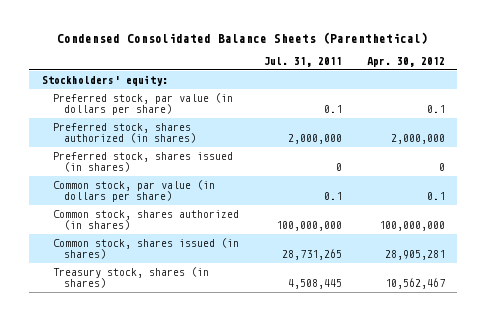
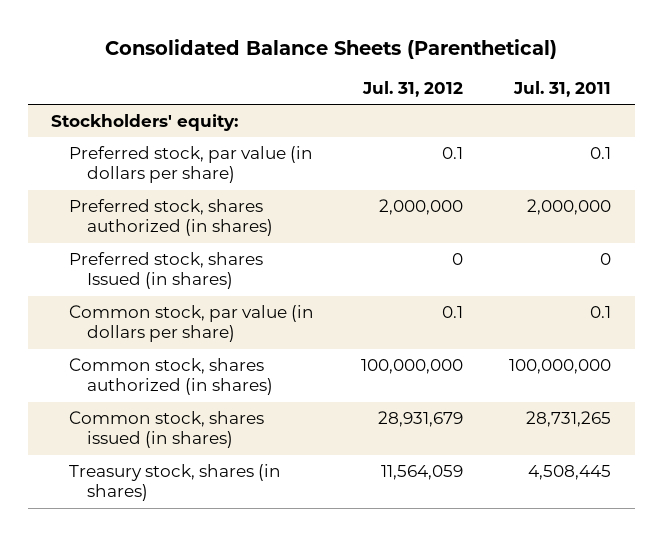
- Condensed Consolidated Balance Sheets (Parenthetical)
+ Consolidated Balance Sheets (Parenthetical)
- | Jul. 31, 2011 | Apr. 30, 2012
+ | Jul. 31, 2012 | Jul. 31, 2011
- Preferred stock, shares issued (in shares) | 0 | 0
+ Preferred stock, shares Issued (in shares) | 0 | 0

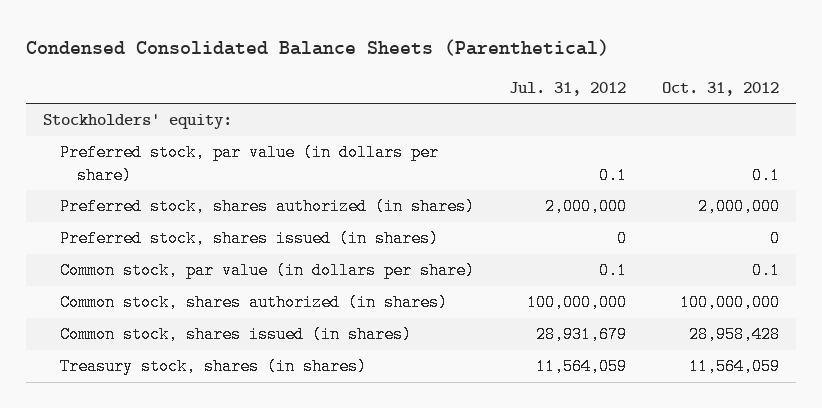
- Consolidated Balance Sheets (Parenthetical)
+ Condensed Consolidated Balance Sheets (Parenthetical)
- | Jul. 31, 2012 | Jul. 31, 2011
+ | Jul. 31, 2012 | Oct. 31, 2012
- Preferred stock, shares Issued (in shares) | 0 | 0
+ Preferred stock, shares issued (in shares) | 0 | 0

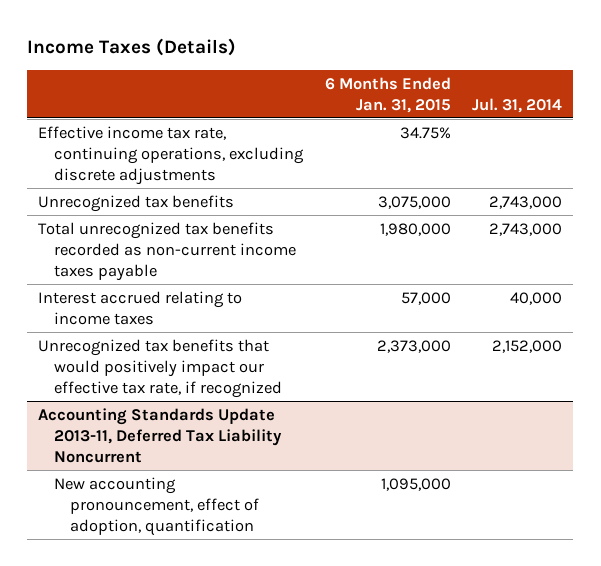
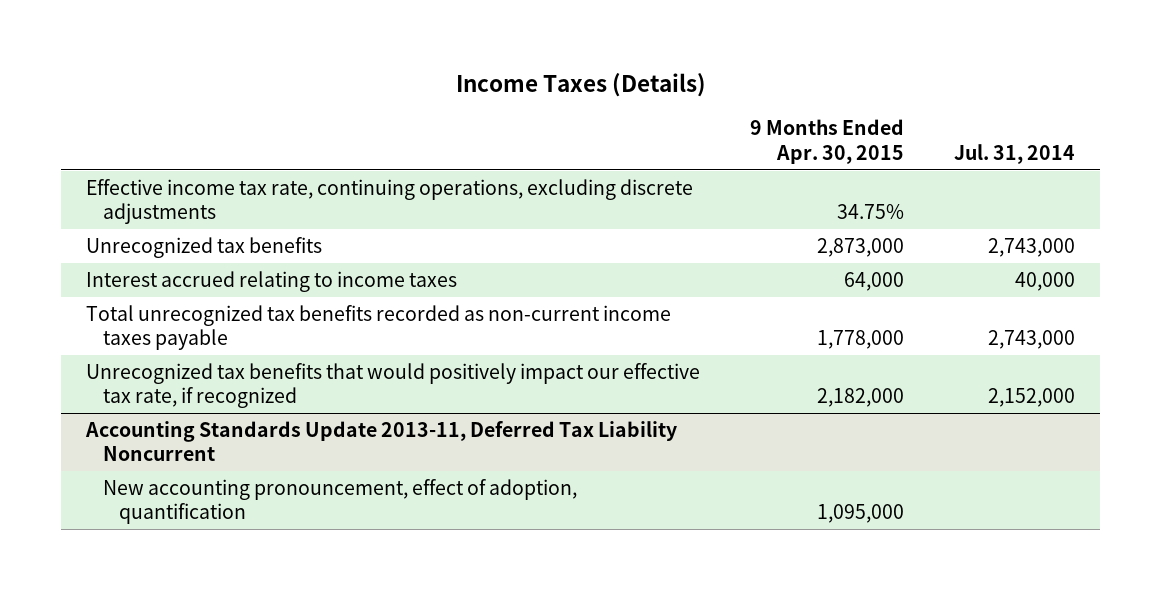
- | 6 Months Ended Jan. 31, 2015 | Jul. 31, 2014
+ | 9 Months Ended Apr. 30, 2015 | Jul. 31, 2014
moved down: Total unrecognized tax benefits recorded as non-current income taxes payable | 1,778,000 | 2,743,000

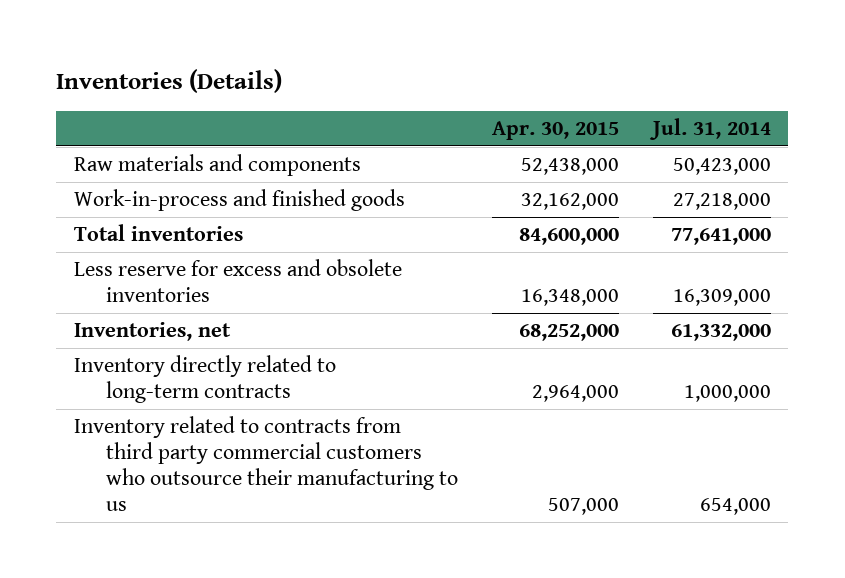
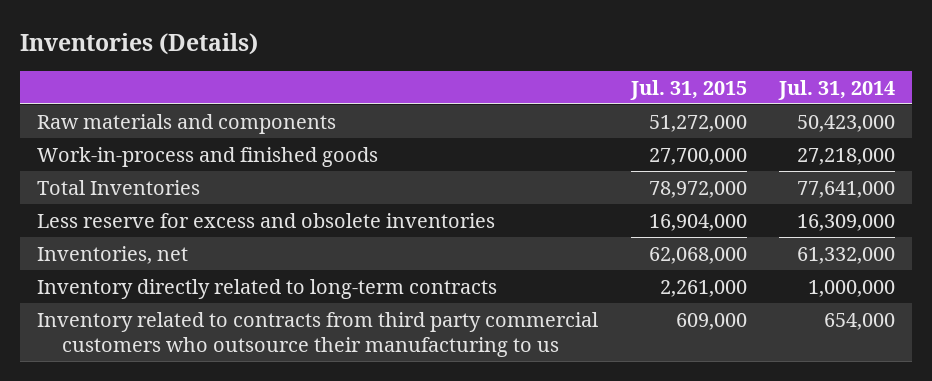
- | Apr. 30, 2015 | Jul. 31, 2014
+ | Jul. 31, 2015 | Jul. 31, 2014
- Total inventories | 84,600,000 | 77,641,000
+ Total Inventories | 78,972,000 | 77,641,000

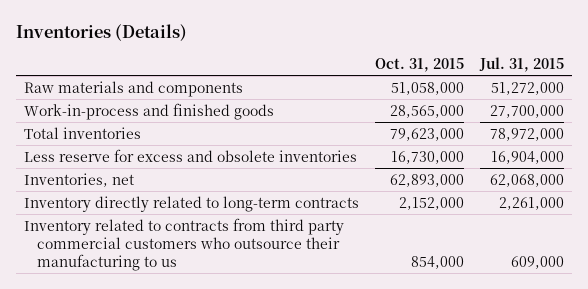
- | Jul. 31, 2015 | Jul. 31, 2014
+ | Oct. 31, 2015 | Jul. 31, 2015
- Total Inventories | 78,972,000 | 77,641,000
+ Total inventories | 79,623,000 | 78,972,000

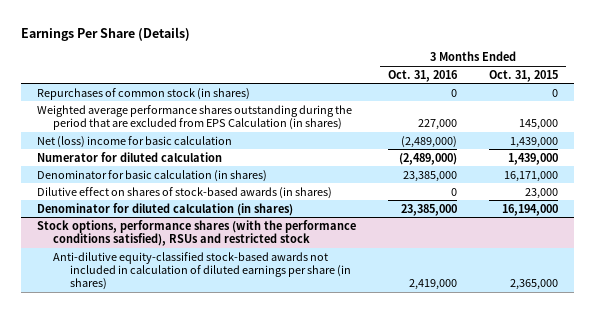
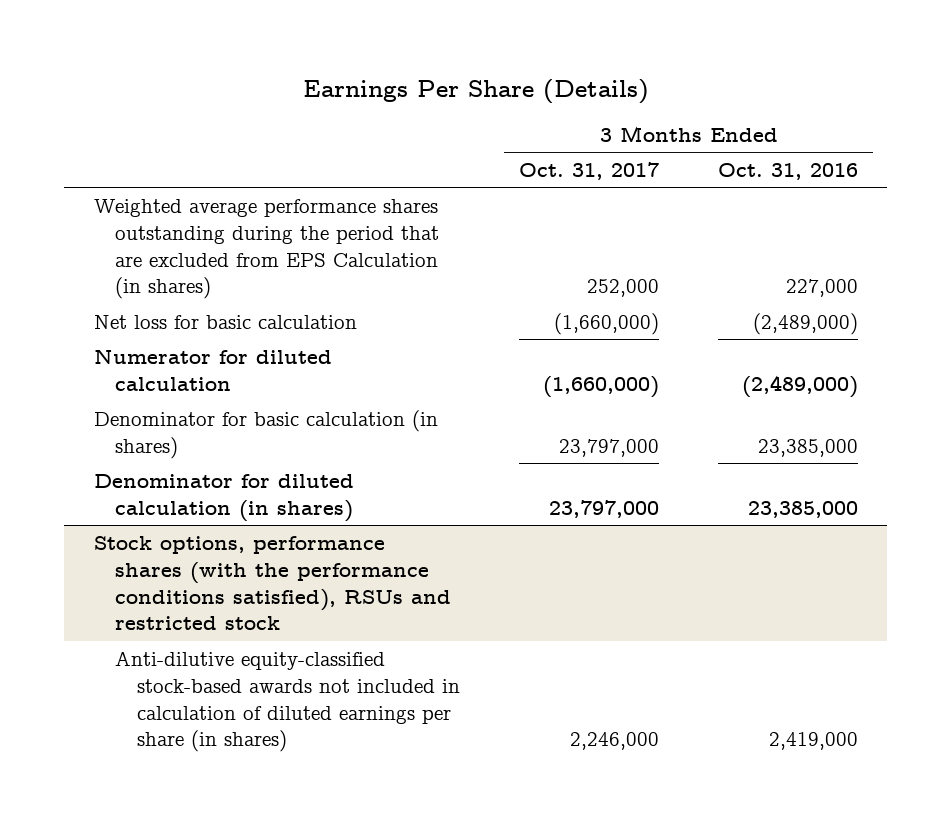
- | 3 Months Ended Oct. 31, 2016 | 3 Months Ended Oct. 31, 2015
+ | 3 Months Ended Oct. 31, 2017 | 3 Months Ended Oct. 31, 2016
- Repurchases of common stock (in shares) | 0 | 0
- Net (loss) income for basic calculation | (2,489,000) | 1,439,000
+ Net loss for basic calculation | (1,660,000) | (2,489,000)
- Dilutive effect on shares of stock-based awards (in shares) | 0 | 23,000

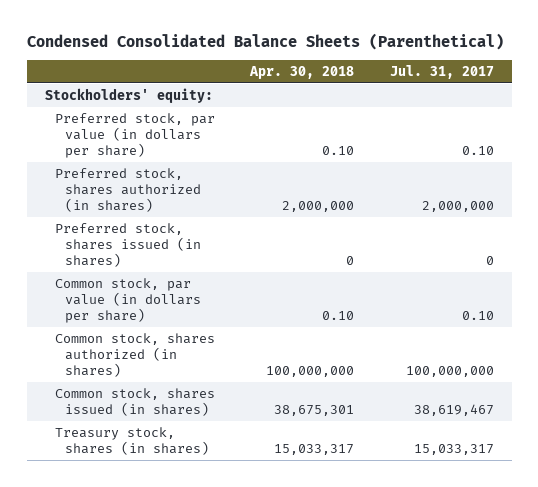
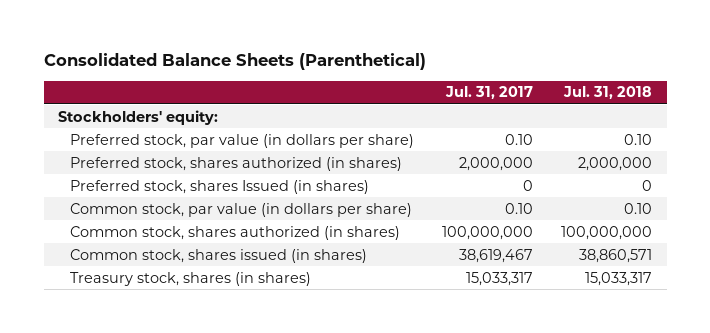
- Condensed Consolidated Balance Sheets (Parenthetical)
+ Consolidated Balance Sheets (Parenthetical)
- | Apr. 30, 2018 | Jul. 31, 2017
+ | Jul. 31, 2017 | Jul. 31, 2018
- Preferred stock, shares issued (in shares) | 0 | 0
+ Preferred stock, shares Issued (in shares) | 0 | 0

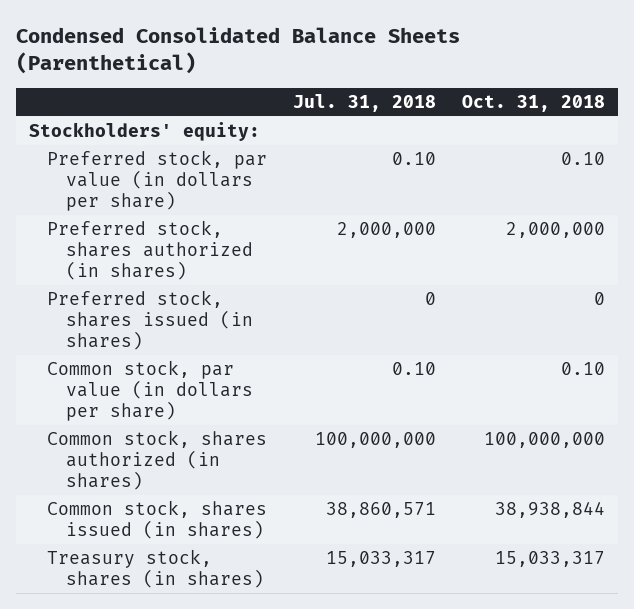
- Consolidated Balance Sheets (Parenthetical)
+ Condensed Consolidated Balance Sheets (Parenthetical)
- | Jul. 31, 2017 | Jul. 31, 2018
+ | Jul. 31, 2018 | Oct. 31, 2018
- Preferred stock, shares Issued (in shares) | 0 | 0
+ Preferred stock, shares issued (in shares) | 0 | 0

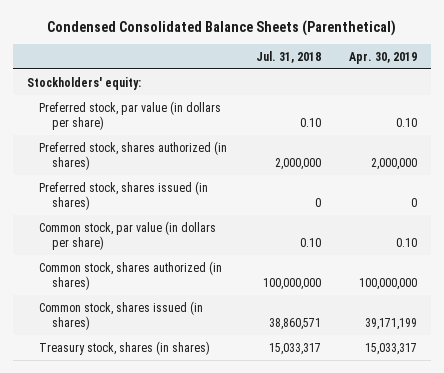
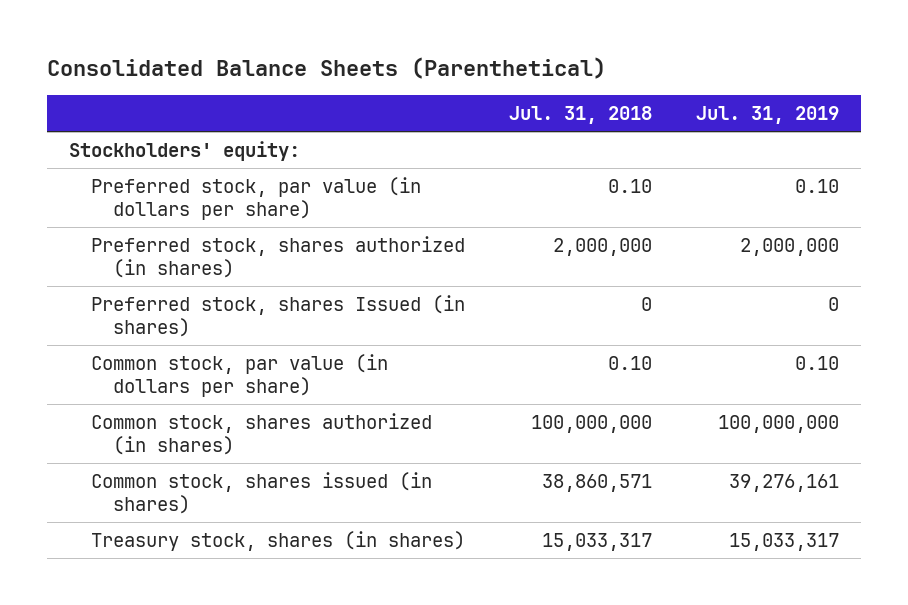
- Condensed Consolidated Balance Sheets (Parenthetical)
+ Consolidated Balance Sheets (Parenthetical)
- | Jul. 31, 2018 | Apr. 30, 2019
+ | Jul. 31, 2018 | Jul. 31, 2019
- Preferred stock, shares issued (in shares) | 0 | 0
+ Preferred stock, shares Issued (in shares) | 0 | 0

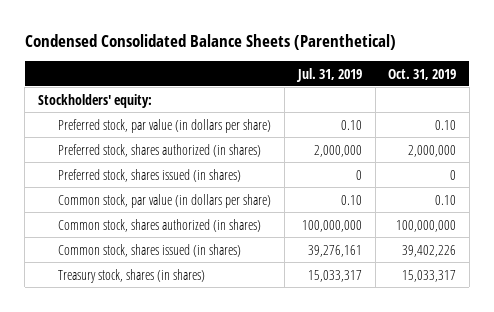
- Consolidated Balance Sheets (Parenthetical)
+ Condensed Consolidated Balance Sheets (Parenthetical)
- | Jul. 31, 2018 | Jul. 31, 2019
+ | Jul. 31, 2019 | Oct. 31, 2019
- Preferred stock, shares Issued (in shares) | 0 | 0
+ Preferred stock, shares issued (in shares) | 0 | 0

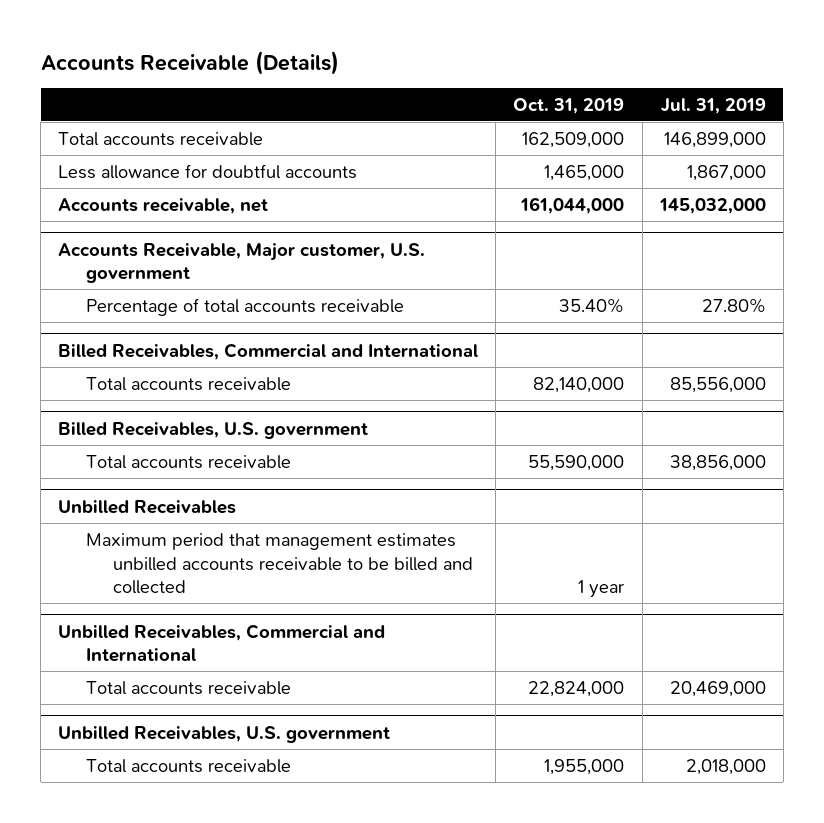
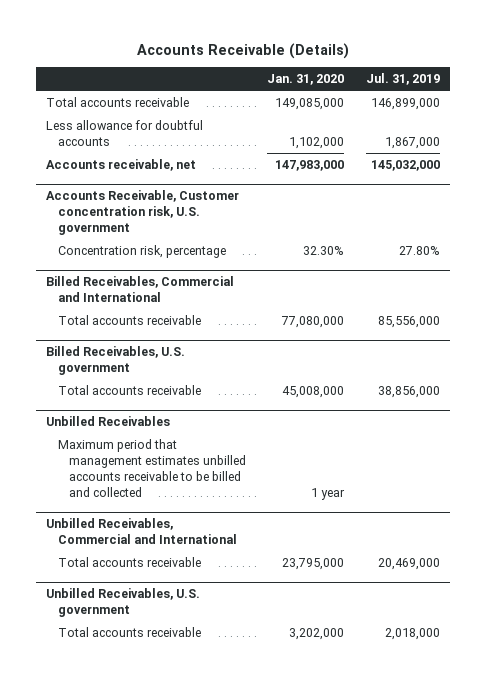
- | Oct. 31, 2019 | Jul. 31, 2019
+ | Jan. 31, 2020 | Jul. 31, 2019
- Accounts Receivable, Major customer, U.S. government
- Percentage of total accounts receivable | 35.40% | 27.80%
+ Accounts Receivable, Customer concentration risk, U.S. government
+ Concentration risk, percentage | 32.30% | 27.80%

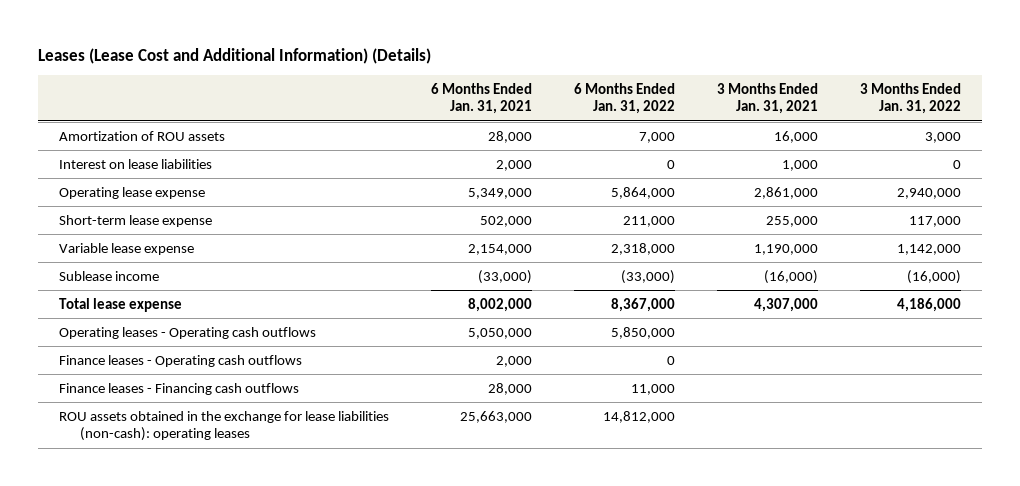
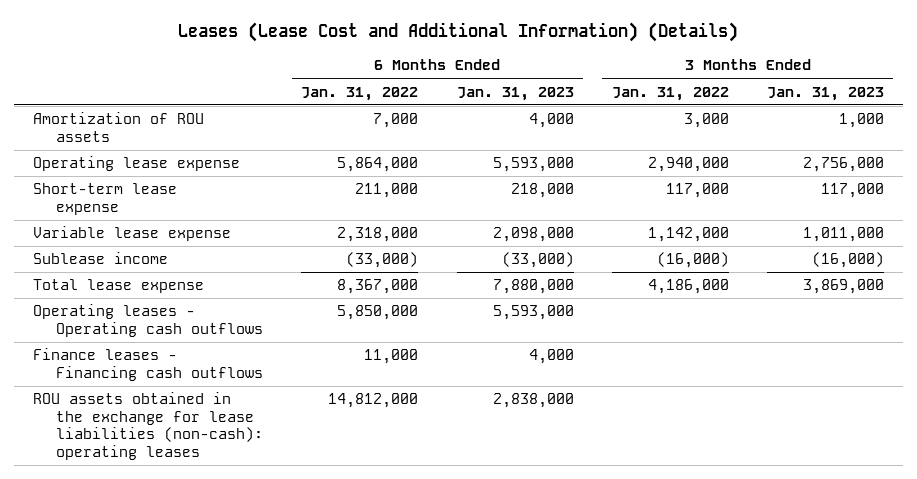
- | 6 Months Ended Jan. 31, 2021 | 6 Months Ended Jan. 31, 2022 | 3 Months Ended Jan. 31, 2021 | 3 Months Ended Jan. 31, 2022
+ | 6 Months Ended Jan. 31, 2022 | 6 Months Ended Jan. 31, 2023 | 3 Months Ended Jan. 31, 2022 | 3 Months Ended Jan. 31, 2023
- Interest on lease liabilities | 2,000 | 0 | 1,000 | 0
- Finance leases - Operating cash outflows | 2,000 | 0 | |

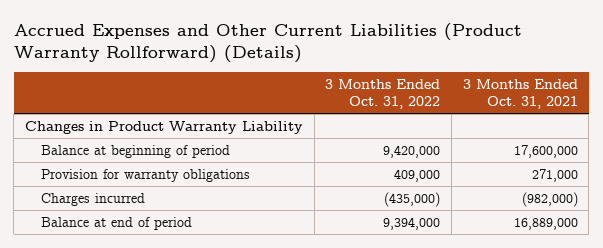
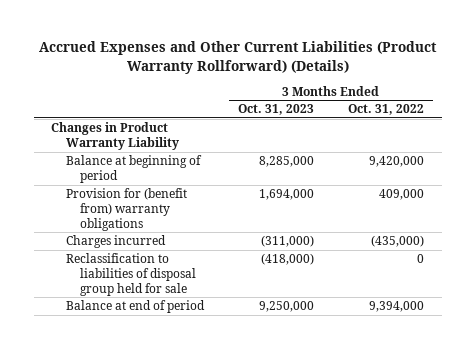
- | 3 Months Ended Oct. 31, 2022 | 3 Months Ended Oct. 31, 2021
+ | 3 Months Ended Oct. 31, 2023 | 3 Months Ended Oct. 31, 2022
- Provision for warranty obligations | 409,000 | 271,000
+ Provision for (benefit from) warranty obligations | 1,694,000 | 409,000
+ Reclassification to liabilities of disposal group held for sale | (418,000) | 0

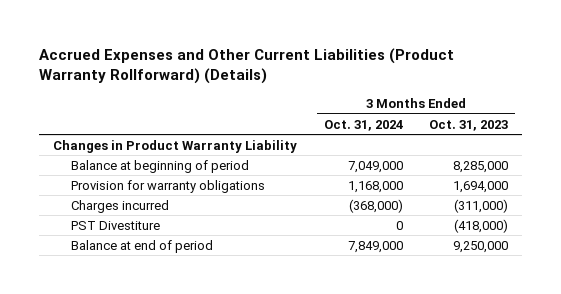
- | 3 Months Ended Oct. 31, 2023 | 3 Months Ended Oct. 31, 2022
+ | 3 Months Ended Oct. 31, 2024 | 3 Months Ended Oct. 31, 2023
- Provision for (benefit from) warranty obligations | 1,694,000 | 409,000
+ Provision for warranty obligations | 1,168,000 | 1,694,000
- Reclassification to liabilities of disposal group held for sale | (418,000) | 0
+ PST Divestiture | 0 | (418,000)

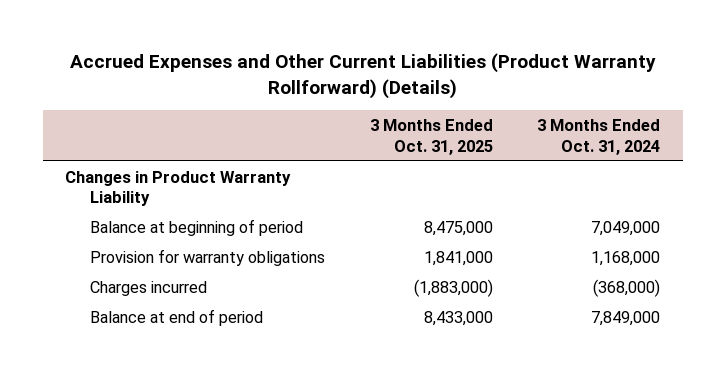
- | 3 Months Ended Oct. 31, 2024 | 3 Months Ended Oct. 31, 2023
+ | 3 Months Ended Oct. 31, 2025 | 3 Months Ended Oct. 31, 2024
- PST Divestiture | 0 | (418,000)

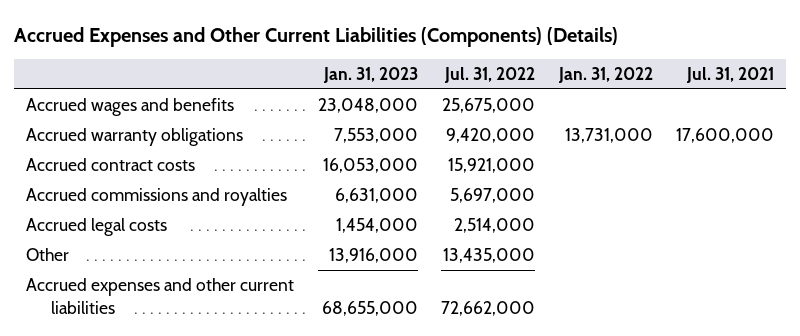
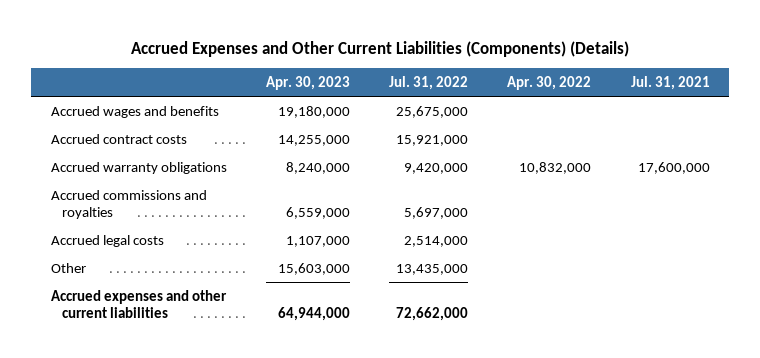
- | Jan. 31, 2023 | Jul. 31, 2022 | Jan. 31, 2022 | Jul. 31, 2021
+ | Apr. 30, 2023 | Jul. 31, 2022 | Apr. 30, 2022 | Jul. 31, 2021
moved down: Accrued warranty obligations | 8,240,000 | 9,420,000 | 10,832,000 | 17,600,000

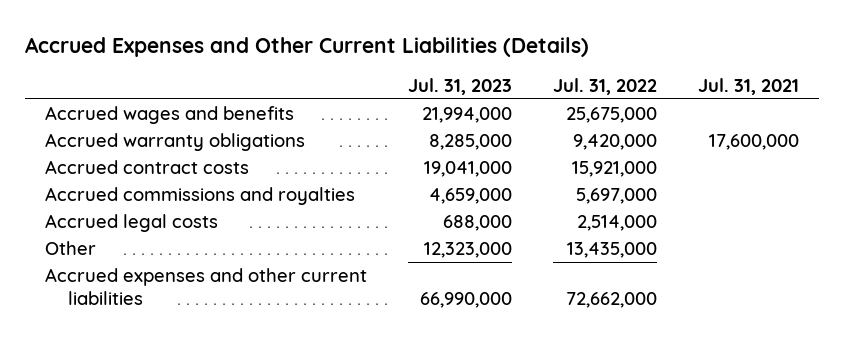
- Accrued Expenses and Other Current Liabilities (Components) (Details)
+ Accrued Expenses and Other Current Liabilities (Details)
- | Apr. 30, 2023 | Jul. 31, 2022 | Apr. 30, 2022 | Jul. 31, 2021
+ | Jul. 31, 2023 | Jul. 31, 2022 | Jul. 31, 2021
moved down: Accrued contract costs | 19,041,000 | 15,921,000 |

